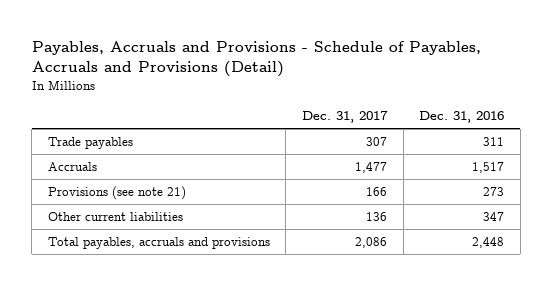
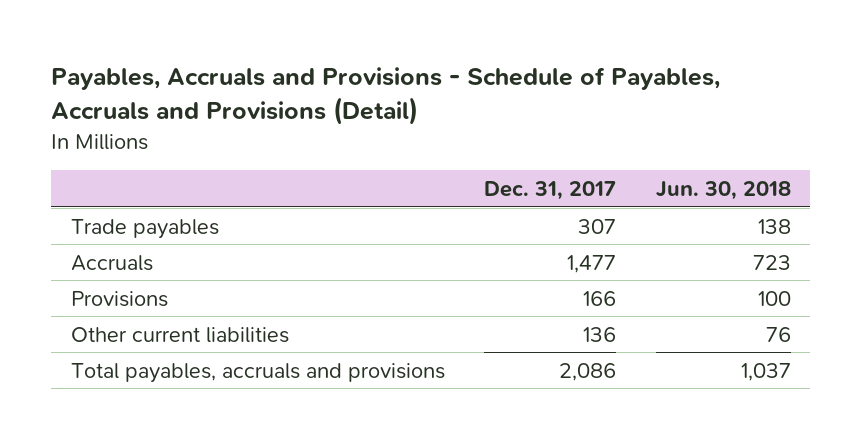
- | Dec. 31, 2017 | Dec. 31, 2016
+ | Dec. 31, 2017 | Jun. 30, 2018
- Provisions (see note 21) | 166 | 273
+ Provisions | 166 | 100

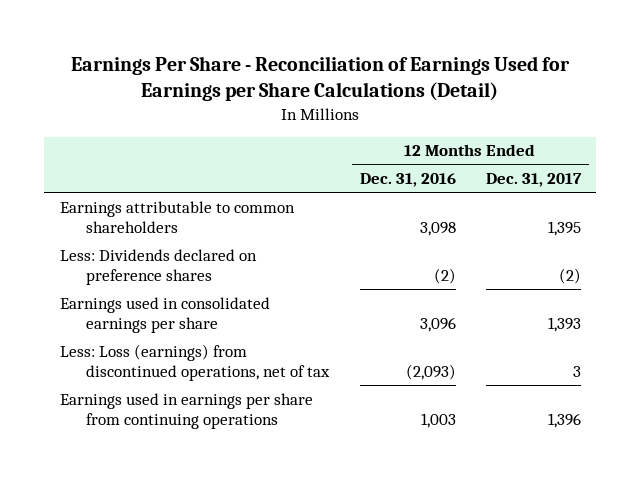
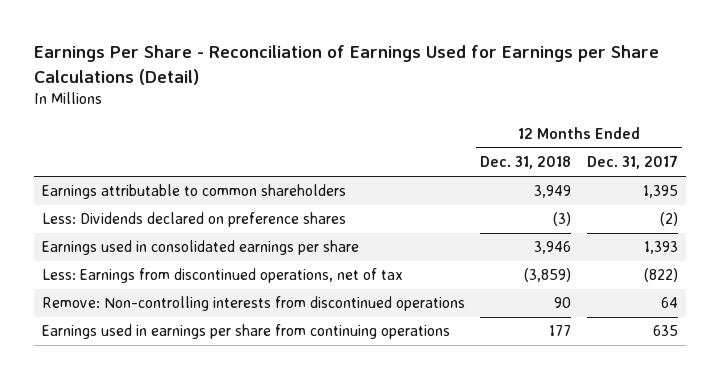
- | 12 Months Ended Dec. 31, 2016 | 12 Months Ended Dec. 31, 2017
+ | 12 Months Ended Dec. 31, 2018 | 12 Months Ended Dec. 31, 2017
- Less: Loss (earnings) from discontinued operations, net of tax | (2,093) | 3
- Earnings used in earnings per share from continuing operations | 1,003 | 1,396
+ Less: Earnings from discontinued operations, net of tax | (3,859) | (822)
+ Remove: Non-controlling interests from discontinued operations | 90 | 64
+ Earnings used in earnings per share from continuing operations | 177 | 635

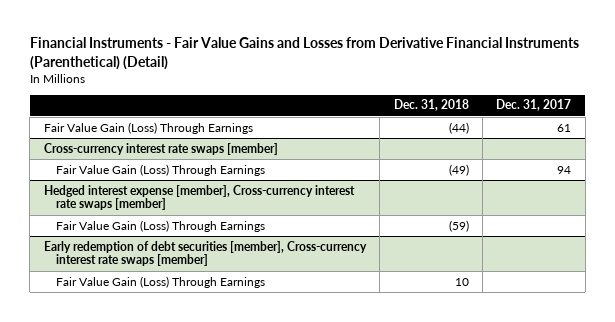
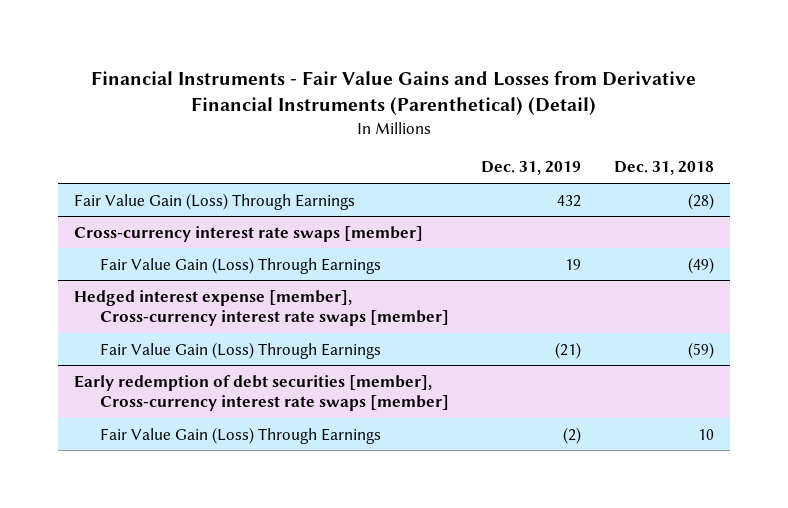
- | Dec. 31, 2018 | Dec. 31, 2017
+ | Dec. 31, 2019 | Dec. 31, 2018
- Fair Value Gain (Loss) Through Earnings | (44) | 61
+ Fair Value Gain (Loss) Through Earnings | 432 | (28)

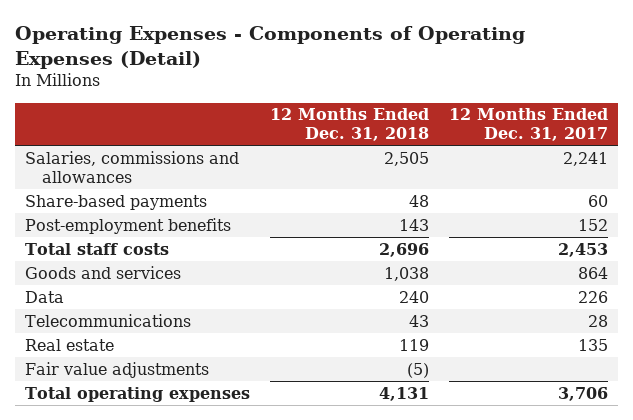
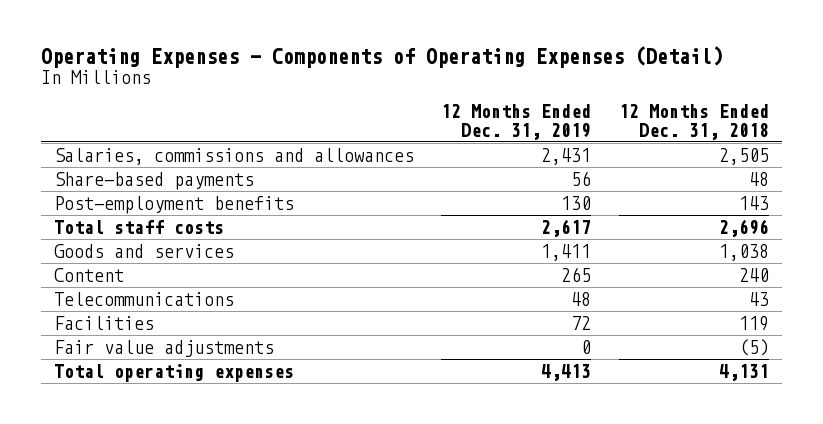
- | 12 Months Ended Dec. 31, 2018 | 12 Months Ended Dec. 31, 2017
+ | 12 Months Ended Dec. 31, 2019 | 12 Months Ended Dec. 31, 2018
- Data | 240 | 226
+ Content | 265 | 240
- Real estate | 119 | 135
+ Facilities | 72 | 119

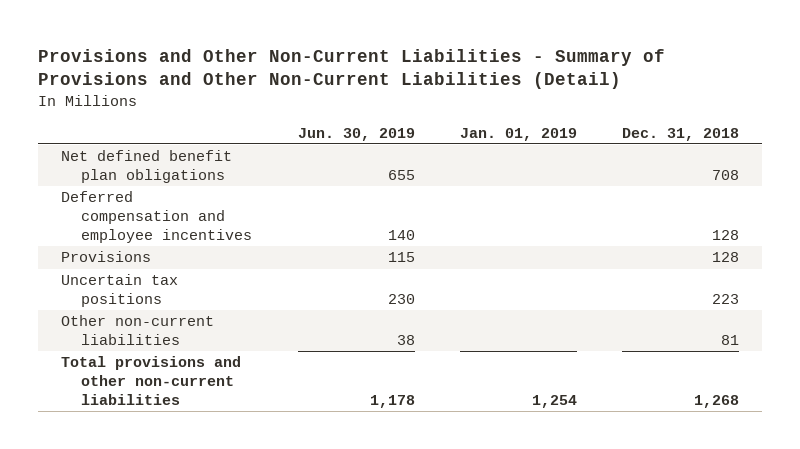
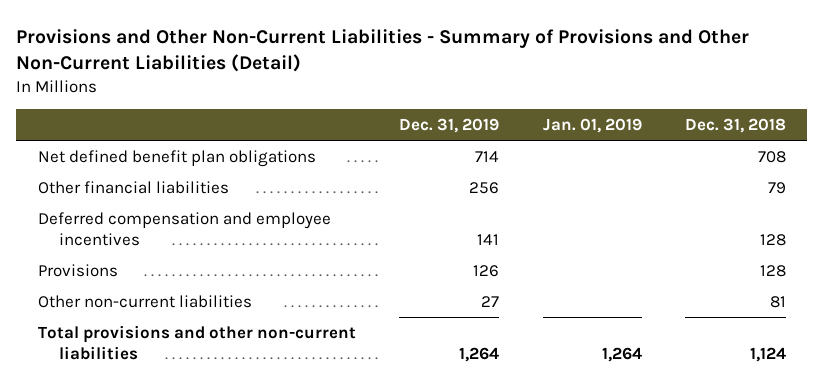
- | Jun. 30, 2019 | Jan. 01, 2019 | Dec. 31, 2018
+ | Dec. 31, 2019 | Jan. 01, 2019 | Dec. 31, 2018
+ Other financial liabilities | 256 | | 79
- Uncertain tax positions | 230 | | 223
- Total provisions and other non-current liabilities | 1,178 | 1,254 | 1,268
+ Total provisions and other non-current liabilities | 1,264 | 1,264 | 1,124

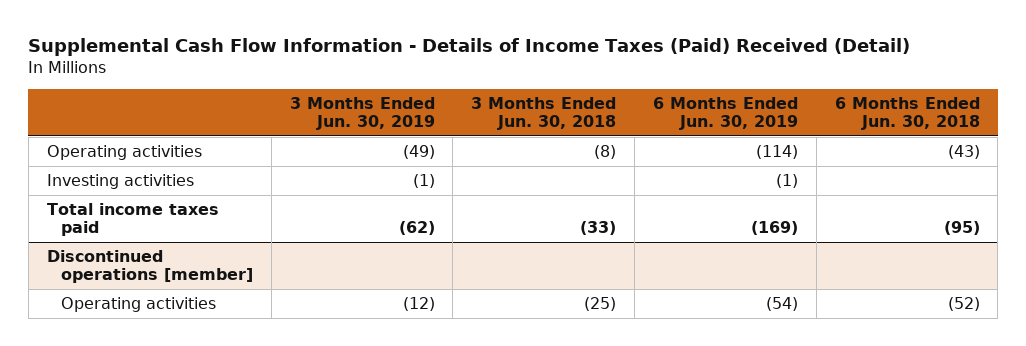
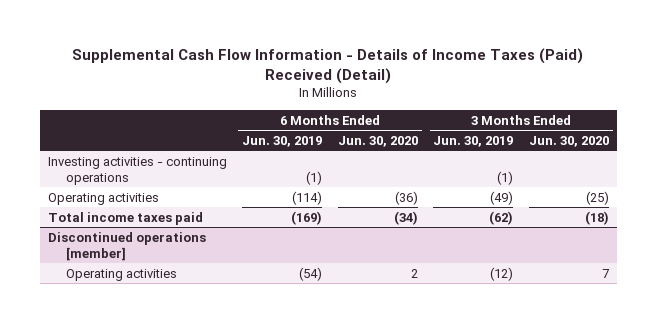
- | 3 Months Ended Jun. 30, 2019 | 3 Months Ended Jun. 30, 2018 | 6 Months Ended Jun. 30, 2019 | 6 Months Ended Jun. 30, 2018
+ | 6 Months Ended Jun. 30, 2019 | 6 Months Ended Jun. 30, 2020 | 3 Months Ended Jun. 30, 2019 | 3 Months Ended Jun. 30, 2020
+ Investing activities - continuing operations | (1) | | (1) |
- Investing activities | (1) | | (1) |

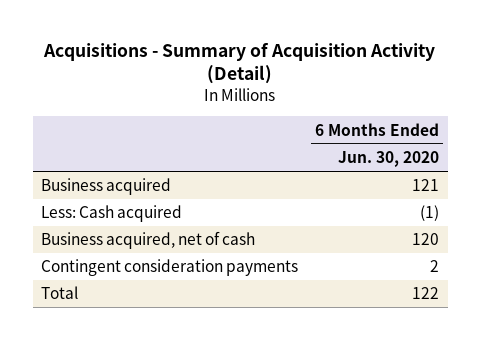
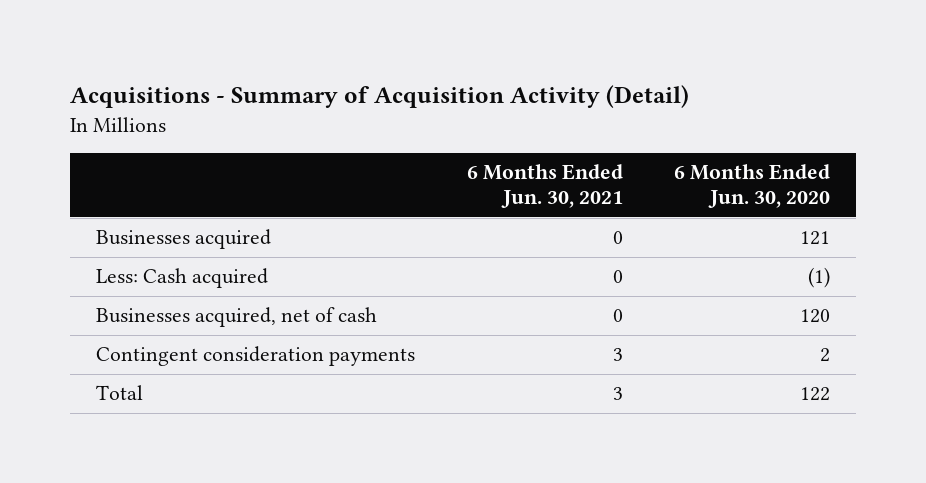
- | 6 Months Ended Jun. 30, 2020
+ | 6 Months Ended Jun. 30, 2021 | 6 Months Ended Jun. 30, 2020
- Business acquired | 121
+ Businesses acquired | 0 | 121
- Business acquired, net of cash | 120
+ Businesses acquired, net of cash | 0 | 120

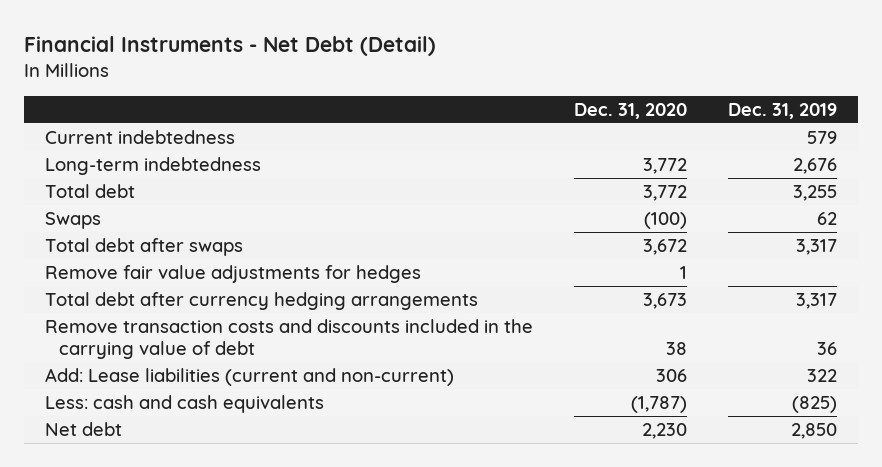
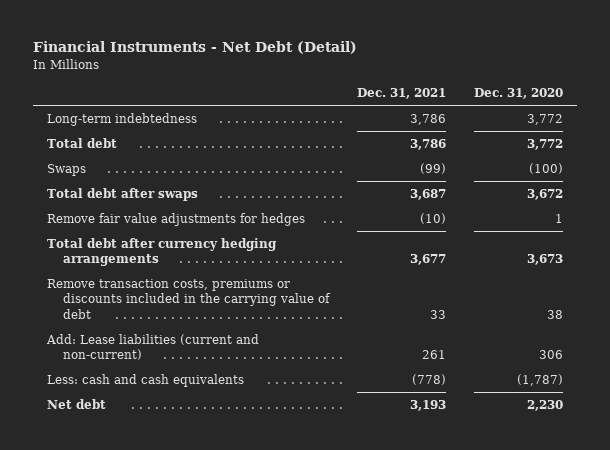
- | Dec. 31, 2020 | Dec. 31, 2019
+ | Dec. 31, 2021 | Dec. 31, 2020
- Current indebtedness | | 579
- Remove transaction costs and discounts included in the carrying value of debt | 38 | 36
+ Remove transaction costs, premiums or discounts included in the carrying value of debt | 33 | 38

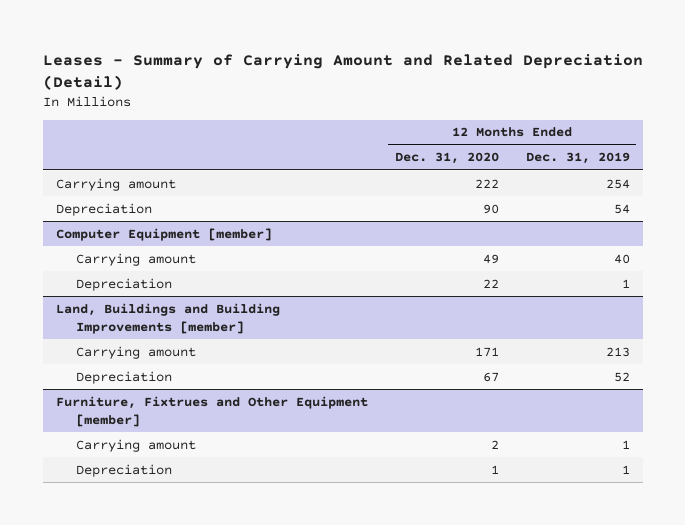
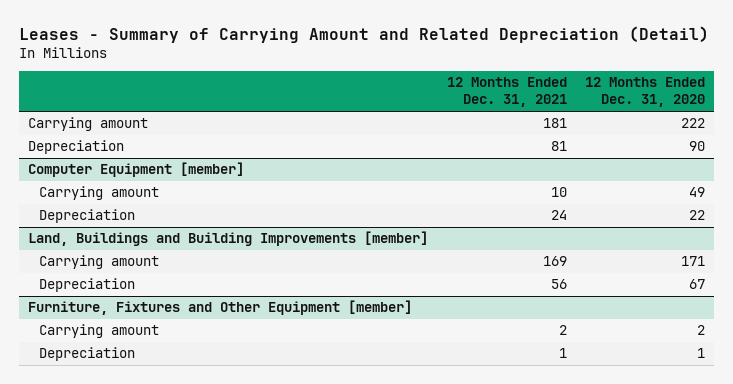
- | 12 Months Ended Dec. 31, 2020 | 12 Months Ended Dec. 31, 2019
+ | 12 Months Ended Dec. 31, 2021 | 12 Months Ended Dec. 31, 2020
- Furniture, Fixtrues and Other Equipment [member]
+ Furniture, Fixtures and Other Equipment [member]

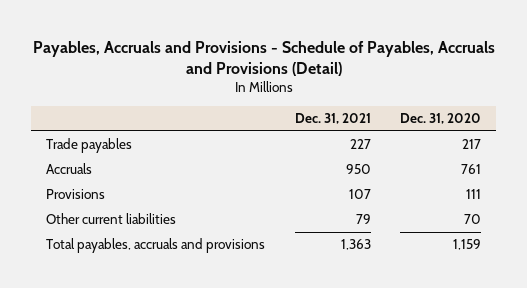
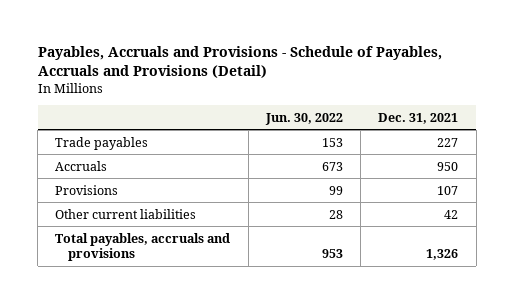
- | Dec. 31, 2021 | Dec. 31, 2020
+ | Jun. 30, 2022 | Dec. 31, 2021
- Other current liabilities | 79 | 70
- Total payables, accruals and provisions | 1,363 | 1,159
+ Other current liabilities | 28 | 42
+ Total payables, accruals and provisions | 953 | 1,326

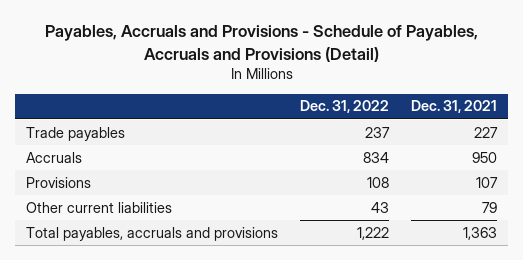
- | Jun. 30, 2022 | Dec. 31, 2021
+ | Dec. 31, 2022 | Dec. 31, 2021
- Other current liabilities | 28 | 42
- Total payables, accruals and provisions | 953 | 1,326
+ Other current liabilities | 43 | 79
+ Total payables, accruals and provisions | 1,222 | 1,363

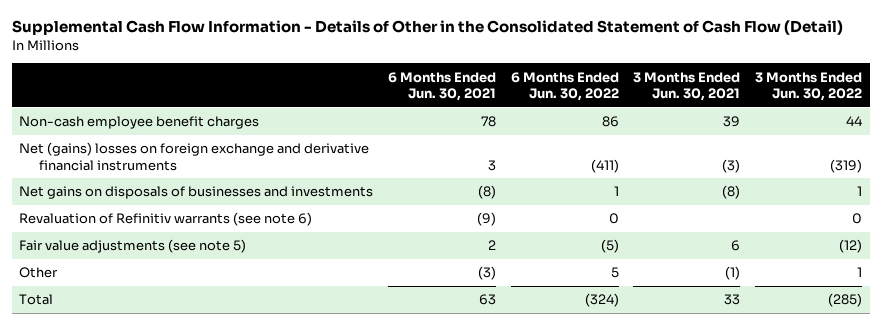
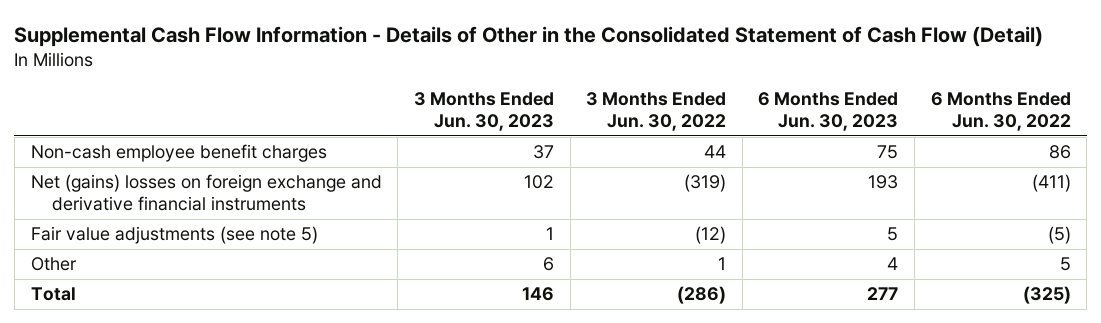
- | 6 Months Ended Jun. 30, 2021 | 6 Months Ended Jun. 30, 2022 | 3 Months Ended Jun. 30, 2021 | 3 Months Ended Jun. 30, 2022
+ | 3 Months Ended Jun. 30, 2023 | 3 Months Ended Jun. 30, 2022 | 6 Months Ended Jun. 30, 2023 | 6 Months Ended Jun. 30, 2022
- Net gains on disposals of businesses and investments | (8) | 1 | (8) | 1
- Revaluation of Refinitiv warrants (see note 6) | (9) | 0 | | 0
- Total | 63 | (324) | 33 | (285)
+ Total | 146 | (286) | 277 | (325)

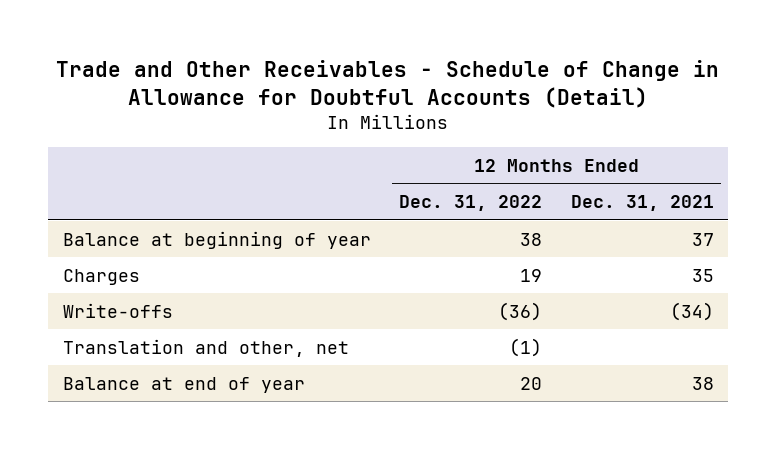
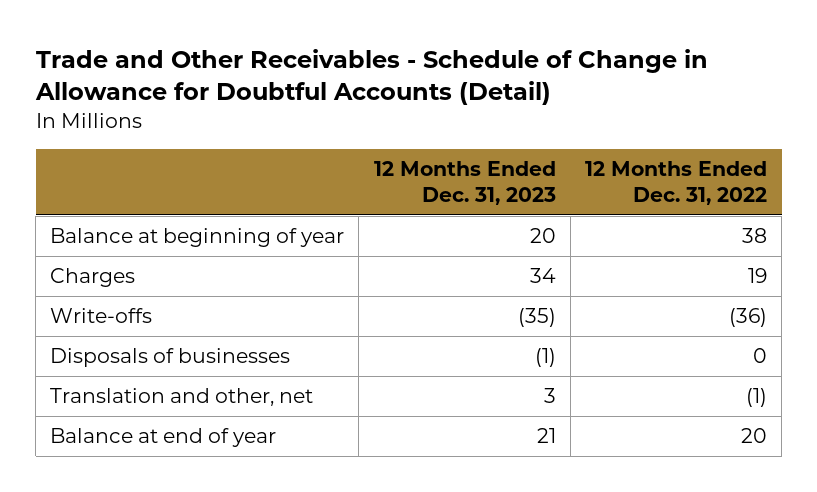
- | 12 Months Ended Dec. 31, 2022 | 12 Months Ended Dec. 31, 2021
+ | 12 Months Ended Dec. 31, 2023 | 12 Months Ended Dec. 31, 2022
+ Disposals of businesses | (1) | 0

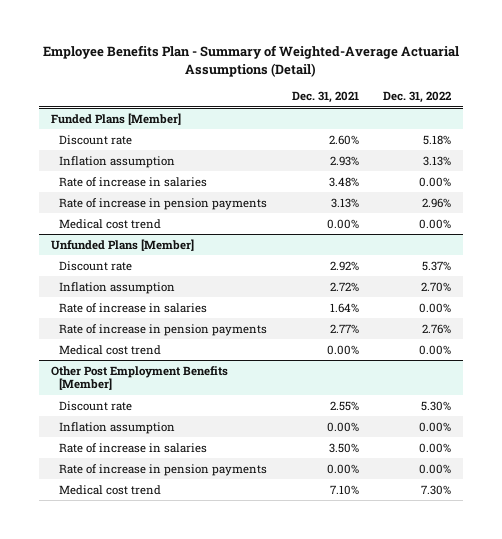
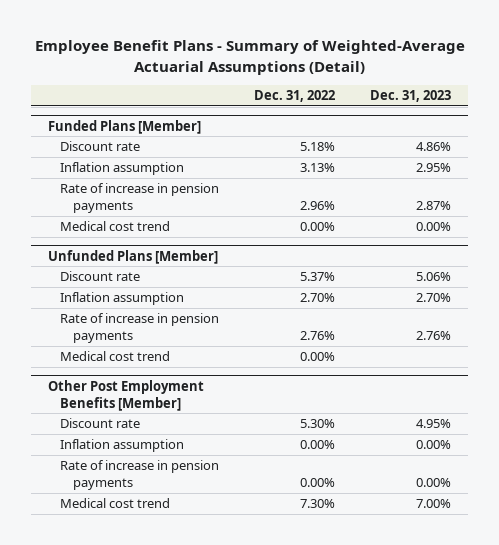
- Employee Benefits Plan - Summary of Weighted-Average Actuarial Assumptions (Detail)
+ Employee Benefit Plans - Summary of Weighted-Average Actuarial Assumptions (Detail)
- | Dec. 31, 2021 | Dec. 31, 2022
+ | Dec. 31, 2022 | Dec. 31, 2023
@ Funded Plans [Member]
- Rate of increase in salaries | 3.48% | 0.00%
@ Unfunded Plans [Member]
- Rate of increase in salaries | 1.64% | 0.00%
@ Other Post Employment Benefits [Member]
- Rate of increase in salaries | 3.50% | 0.00%

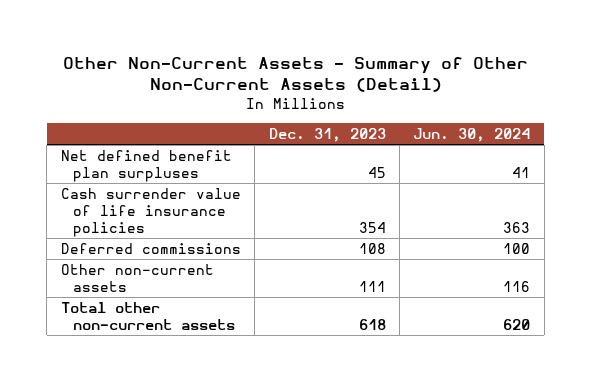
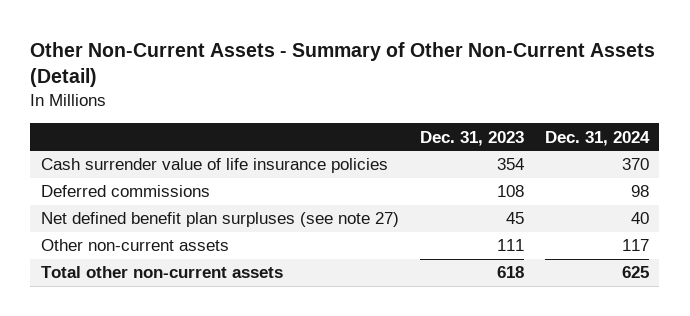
- | Dec. 31, 2023 | Jun. 30, 2024
+ | Dec. 31, 2023 | Dec. 31, 2024
- Net defined benefit plan surpluses | 45 | 41
+ Net defined benefit plan surpluses (see note 27) | 45 | 40

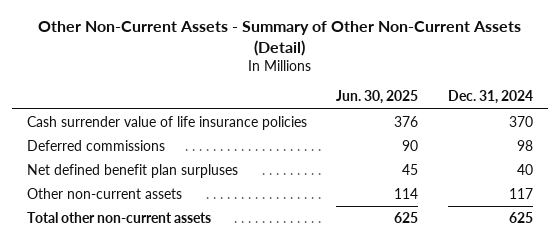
- | Dec. 31, 2023 | Dec. 31, 2024
+ | Jun. 30, 2025 | Dec. 31, 2024
- Net defined benefit plan surpluses (see note 27) | 45 | 40
+ Net defined benefit plan surpluses | 45 | 40

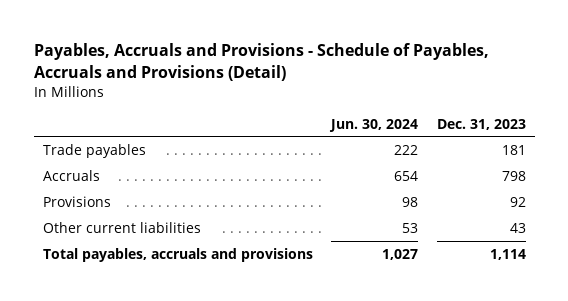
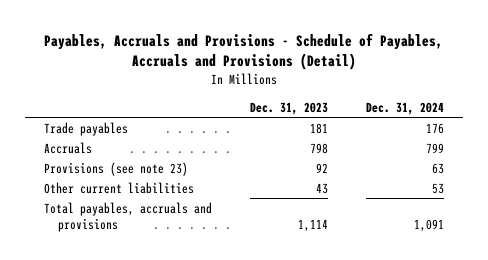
- | Jun. 30, 2024 | Dec. 31, 2023
+ | Dec. 31, 2023 | Dec. 31, 2024
- Provisions | 98 | 92
+ Provisions (see note 23) | 92 | 63

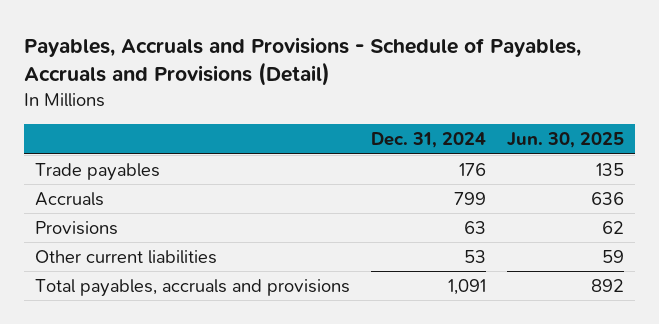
- | Dec. 31, 2023 | Dec. 31, 2024
+ | Dec. 31, 2024 | Jun. 30, 2025
- Provisions (see note 23) | 92 | 63
+ Provisions | 63 | 62

